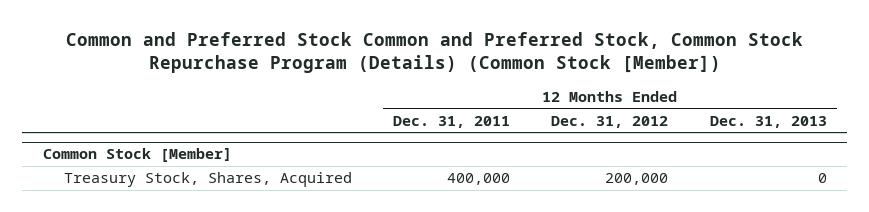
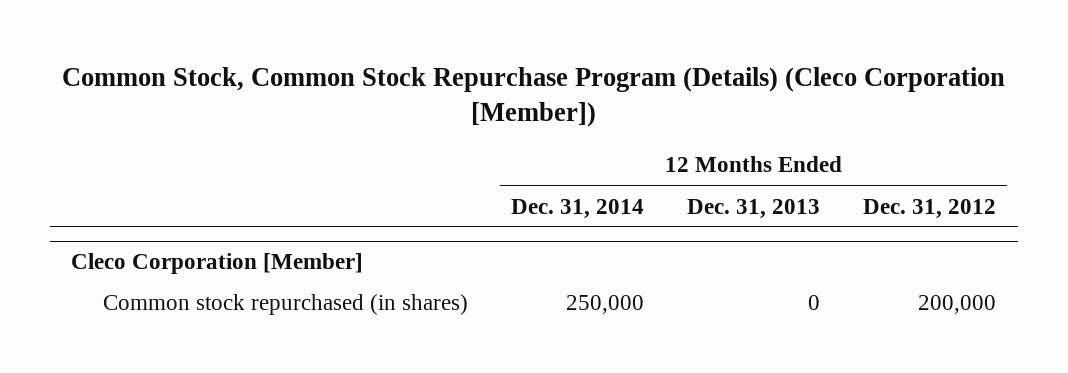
- Common and Preferred Stock Common and Preferred Stock, Common Stock Repurchase Program (Details) (Common Stock [Member])
+ Common Stock, Common Stock Repurchase Program (Details) (Cleco Corporation [Member])
- | 12 Months Ended Dec. 31, 2011 | 12 Months Ended Dec. 31, 2012 | 12 Months Ended Dec. 31, 2013
+ | 12 Months Ended Dec. 31, 2014 | 12 Months Ended Dec. 31, 2013 | 12 Months Ended Dec. 31, 2012
- Common Stock [Member]
- Treasury Stock, Shares, Acquired | 400,000 | 200,000 | 0
+ Cleco Corporation [Member]
+ Common stock repurchased (in shares) | 250,000 | 0 | 200,000

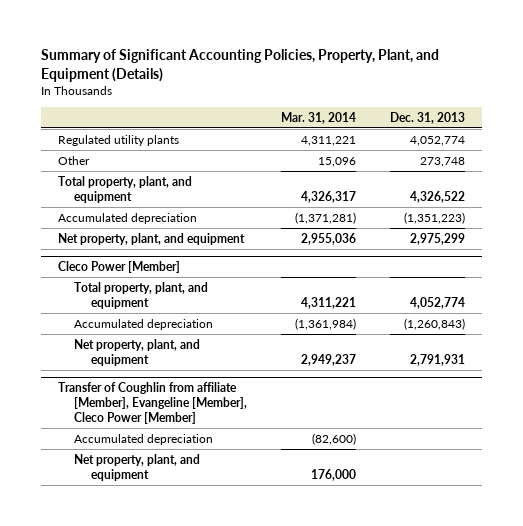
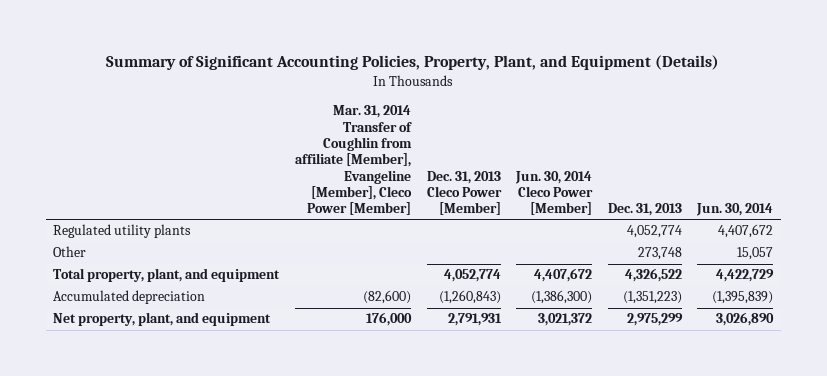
- | Mar. 31, 2014 | Dec. 31, 2013
+ | Mar. 31, 2014 Transfer of Coughlin from affiliate [Member], Evangeline [Member], Cleco Power [Member] | Dec. 31, 2013 Cleco Power [Member] | Jun. 30, 2014 Cleco Power [Member] | Dec. 31, 2013 | Jun. 30, 2014
- Cleco Power [Member]
- Total property, plant, and equipment | 4,311,221 | 4,052,774
- Accumulated depreciation | (1,361,984) | (1,260,843)
- Net property, plant, and equipment | 2,949,237 | 2,791,931
- Transfer of Coughlin from affiliate [Member], Evangeline [Member], Cleco Power [Member]
- Accumulated depreciation | (82,600) |
- Net property, plant, and equipment | 176,000 |

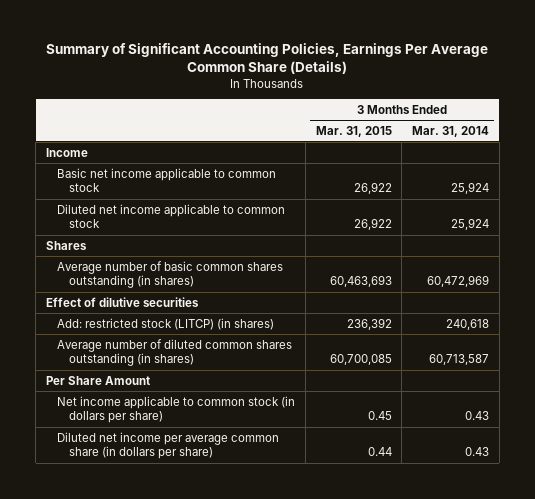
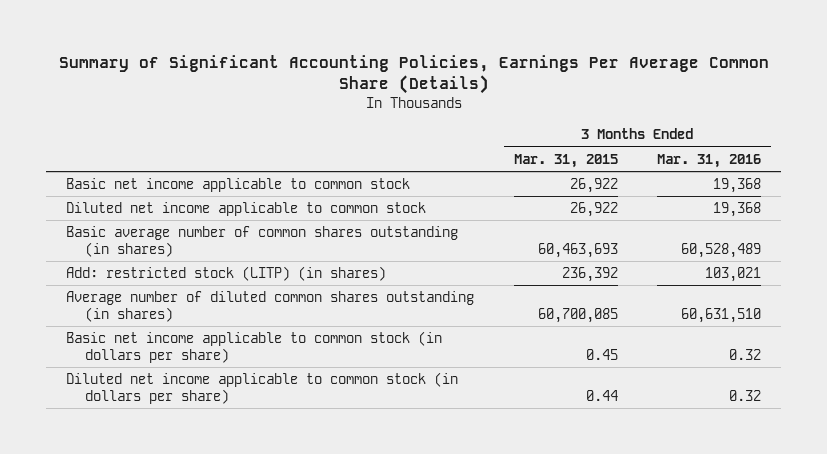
- | 3 Months Ended Mar. 31, 2015 | 3 Months Ended Mar. 31, 2014
+ | 3 Months Ended Mar. 31, 2015 | 3 Months Ended Mar. 31, 2016
- Income
- Shares
- Average number of basic common shares outstanding (in shares) | 60,463,693 | 60,472,969
- Effect of dilutive securities
- Add: restricted stock (LITCP) (in shares) | 236,392 | 240,618
+ Basic average number of common shares outstanding (in shares) | 60,463,693 | 60,528,489
+ Add: restricted stock (LITP) (in shares) | 236,392 | 103,021
- Per Share Amount
- Net income applicable to common stock (in dollars per share) | 0.45 | 0.43
- Diluted net income per average common share (in dollars per share) | 0.44 | 0.43
+ Basic net income applicable to common stock (in dollars per share) | 0.45 | 0.32
+ Diluted net income applicable to common stock (in dollars per share) | 0.44 | 0.32

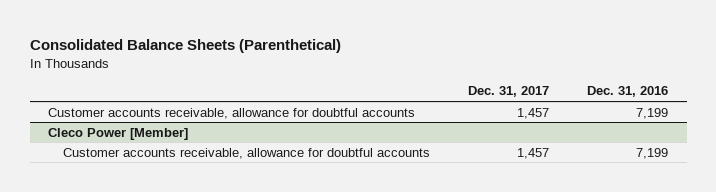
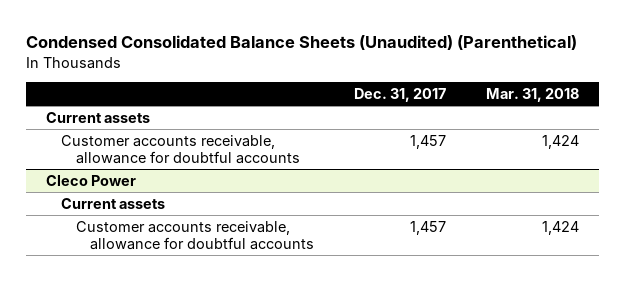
- Consolidated Balance Sheets (Parenthetical)
+ Condensed Consolidated Balance Sheets (Unaudited) (Parenthetical)
- | Dec. 31, 2017 | Dec. 31, 2016
+ | Dec. 31, 2017 | Mar. 31, 2018
+ Current assets
- Cleco Power [Member]
+ Cleco Power
+ Current assets

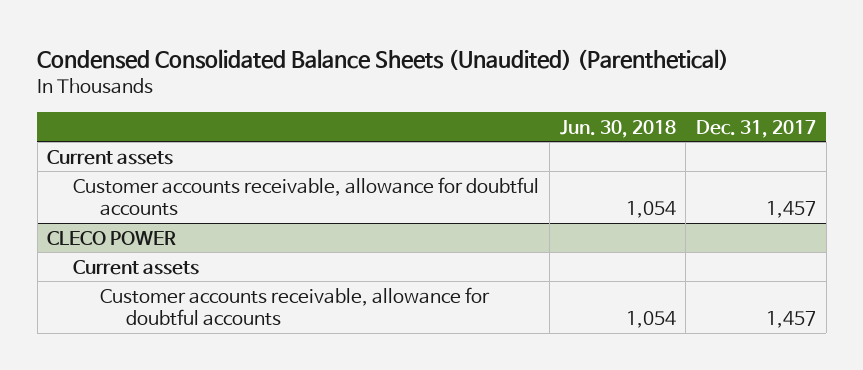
- | Dec. 31, 2017 | Mar. 31, 2018
+ | Jun. 30, 2018 | Dec. 31, 2017
- Cleco Power
+ CLECO POWER

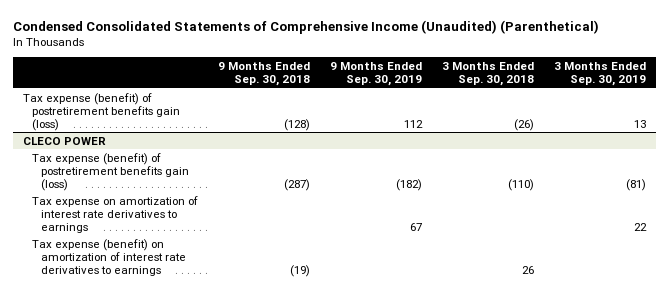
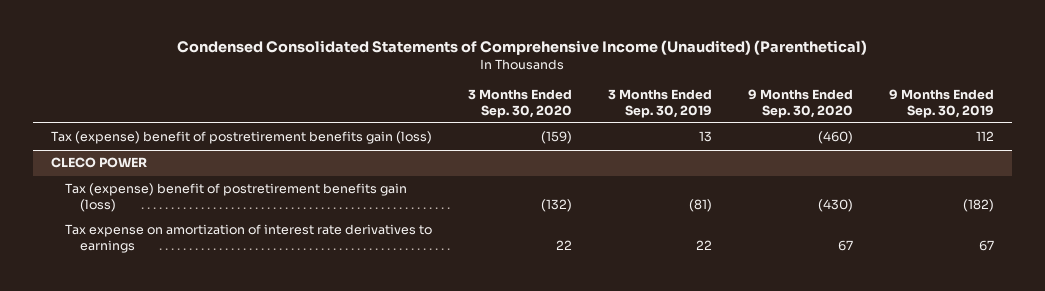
- | 9 Months Ended Sep. 30, 2018 | 9 Months Ended Sep. 30, 2019 | 3 Months Ended Sep. 30, 2018 | 3 Months Ended Sep. 30, 2019
+ | 3 Months Ended Sep. 30, 2020 | 3 Months Ended Sep. 30, 2019 | 9 Months Ended Sep. 30, 2020 | 9 Months Ended Sep. 30, 2019
- Tax expense (benefit) of postretirement benefits gain (loss) | (128) | 112 | (26) | 13
+ Tax (expense) benefit of postretirement benefits gain (loss) | (159) | 13 | (460) | 112
@ CLECO POWER
- Tax expense (benefit) of postretirement benefits gain (loss) | (287) | (182) | (110) | (81)
+ Tax (expense) benefit of postretirement benefits gain (loss) | (132) | (81) | (430) | (182)
- Tax expense (benefit) on amortization of interest rate derivatives to earnings | (19) | | 26 |

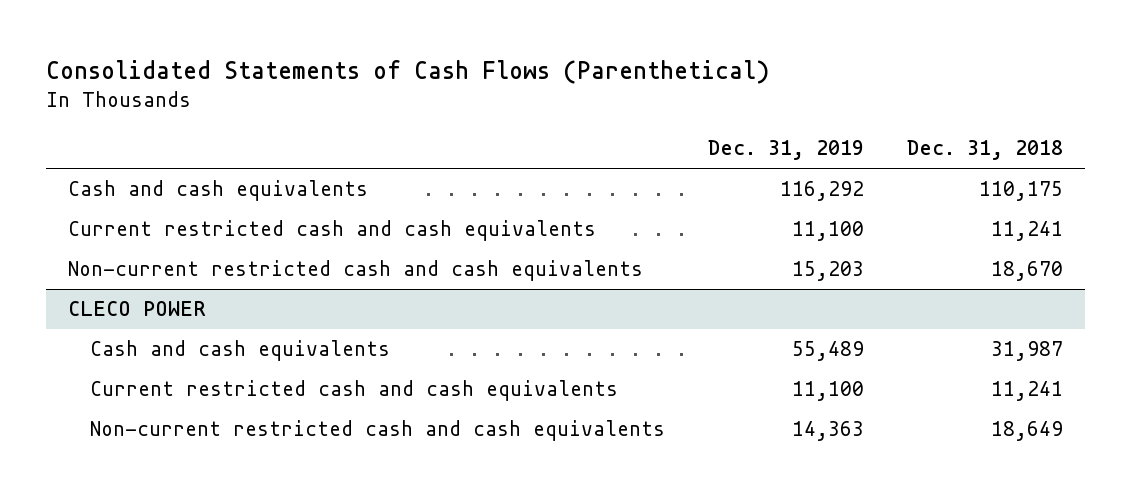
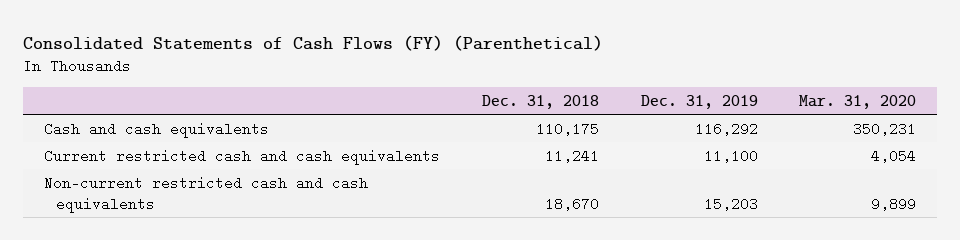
- Consolidated Statements of Cash Flows (Parenthetical)
+ Consolidated Statements of Cash Flows (FY) (Parenthetical)
- | Dec. 31, 2019 | Dec. 31, 2018
+ | Dec. 31, 2018 | Dec. 31, 2019 | Mar. 31, 2020
- CLECO POWER
- Cash and cash equivalents | 55,489 | 31,987
- Current restricted cash and cash equivalents | 11,100 | 11,241
- Non-current restricted cash and cash equivalents | 14,363 | 18,649

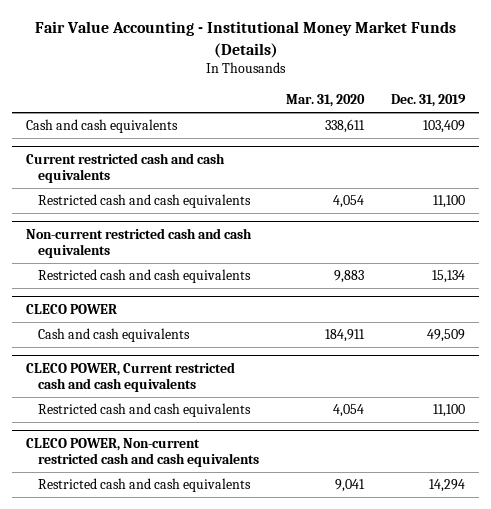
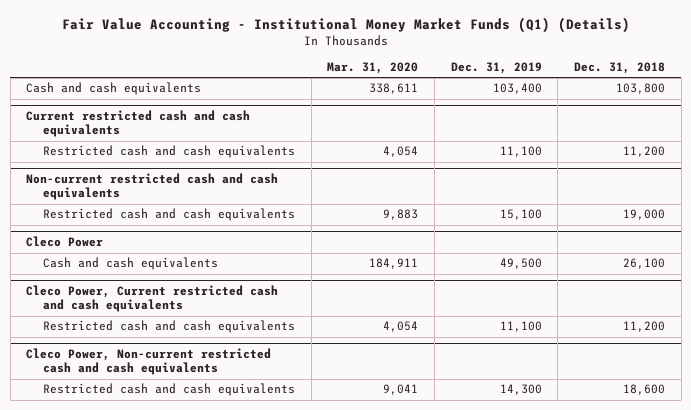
- Fair Value Accounting - Institutional Money Market Funds (Details)
+ Fair Value Accounting - Institutional Money Market Funds (Q1) (Details)
- | Mar. 31, 2020 | Dec. 31, 2019
+ | Mar. 31, 2020 | Dec. 31, 2019 | Dec. 31, 2018
- Cash and cash equivalents | 338,611 | 103,409
+ Cash and cash equivalents | 338,611 | 103,400 | 103,800
@ Non-current restricted cash and cash equivalents
- Restricted cash and cash equivalents | 9,883 | 15,134
- CLECO POWER
- Cash and cash equivalents | 184,911 | 49,509
- CLECO POWER, Current restricted cash and cash equivalents
@ Non-current restricted cash and cash equivalents
+ Restricted cash and cash equivalents | 9,883 | 15,100 | 19,000
+ Cleco Power
+ Cash and cash equivalents | 184,911 | 49,500 | 26,100
+ Cleco Power, Current restricted cash and cash equivalents
- CLECO POWER, Non-current restricted cash and cash equivalents
- Restricted cash and cash equivalents | 9,041 | 14,294
+ Cleco Power, Non-current restricted cash and cash equivalents
+ Restricted cash and cash equivalents | 9,041 | 14,300 | 18,600

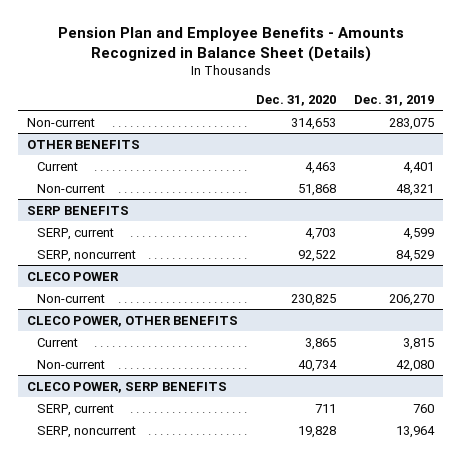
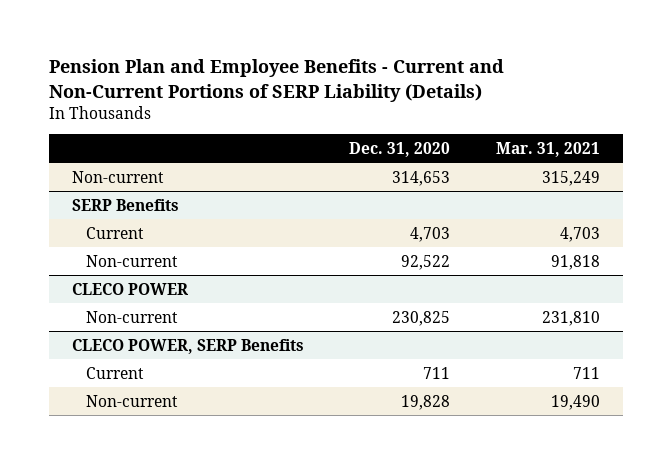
- Pension Plan and Employee Benefits - Amounts Recognized in Balance Sheet (Details)
+ Pension Plan and Employee Benefits - Current and Non-Current Portions of SERP Liability (Details)
- | Dec. 31, 2020 | Dec. 31, 2019
+ | Dec. 31, 2020 | Mar. 31, 2021
- OTHER BENEFITS
- Current | 4,463 | 4,401
- Non-current | 51,868 | 48,321
- SERP BENEFITS
- SERP, current | 4,703 | 4,599
- SERP, noncurrent | 92,522 | 84,529
+ SERP Benefits
+ Current | 4,703 | 4,703
+ Non-current | 92,522 | 91,818
- CLECO POWER, OTHER BENEFITS
- Current | 3,865 | 3,815
- Non-current | 40,734 | 42,080
- CLECO POWER, SERP BENEFITS
- SERP, current | 711 | 760
- SERP, noncurrent | 19,828 | 13,964
+ CLECO POWER, SERP Benefits
+ Current | 711 | 711
+ Non-current | 19,828 | 19,490

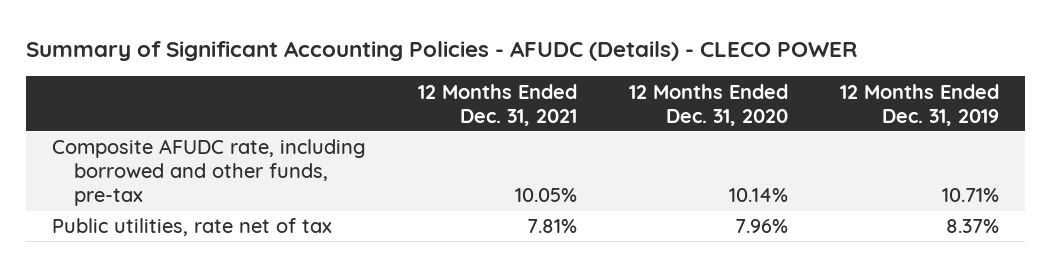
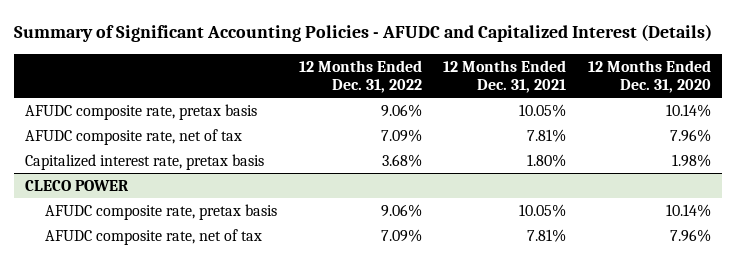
- Summary of Significant Accounting Policies - AFUDC (Details) - CLECO POWER
+ Summary of Significant Accounting Policies - AFUDC and Capitalized Interest (Details)
- | 12 Months Ended Dec. 31, 2021 | 12 Months Ended Dec. 31, 2020 | 12 Months Ended Dec. 31, 2019
+ | 12 Months Ended Dec. 31, 2022 | 12 Months Ended Dec. 31, 2021 | 12 Months Ended Dec. 31, 2020
- Composite AFUDC rate, including borrowed and other funds, pre-tax | 10.05% | 10.14% | 10.71%
- Public utilities, rate net of tax | 7.81% | 7.96% | 8.37%
+ AFUDC composite rate, pretax basis | 9.06% | 10.05% | 10.14%
+ AFUDC composite rate, net of tax | 7.09% | 7.81% | 7.96%
+ Capitalized interest rate, pretax basis | 3.68% | 1.80% | 1.98%
+ CLECO POWER
+ AFUDC composite rate, pretax basis | 9.06% | 10.05% | 10.14%
+ AFUDC composite rate, net of tax | 7.09% | 7.81% | 7.96%

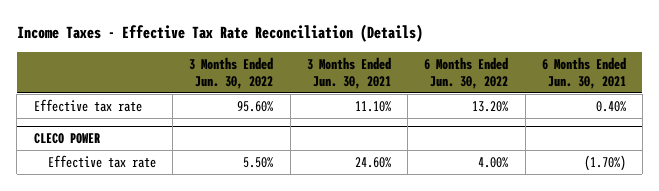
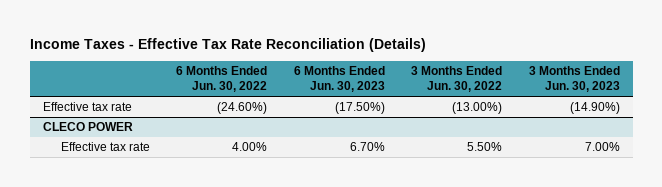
- | 3 Months Ended Jun. 30, 2022 | 3 Months Ended Jun. 30, 2021 | 6 Months Ended Jun. 30, 2022 | 6 Months Ended Jun. 30, 2021
+ | 6 Months Ended Jun. 30, 2022 | 6 Months Ended Jun. 30, 2023 | 3 Months Ended Jun. 30, 2022 | 3 Months Ended Jun. 30, 2023
- Effective tax rate | 95.60% | 11.10% | 13.20% | 0.40%
+ Effective tax rate | (24.60%) | (17.50%) | (13.00%) | (14.90%)

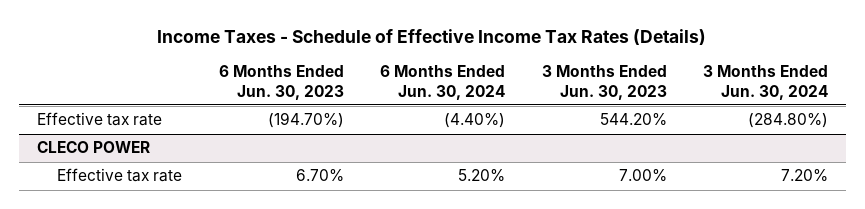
- Income Taxes - Effective Tax Rate Reconciliation (Details)
+ Income Taxes - Schedule of Effective Income Tax Rates (Details)
- | 6 Months Ended Jun. 30, 2022 | 6 Months Ended Jun. 30, 2023 | 3 Months Ended Jun. 30, 2022 | 3 Months Ended Jun. 30, 2023
+ | 6 Months Ended Jun. 30, 2023 | 6 Months Ended Jun. 30, 2024 | 3 Months Ended Jun. 30, 2023 | 3 Months Ended Jun. 30, 2024
- Effective tax rate | (24.60%) | (17.50%) | (13.00%) | (14.90%)
+ Effective tax rate | (194.70%) | (4.40%) | 544.20% | (284.80%)

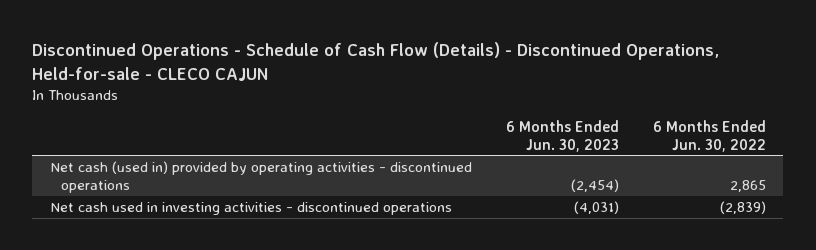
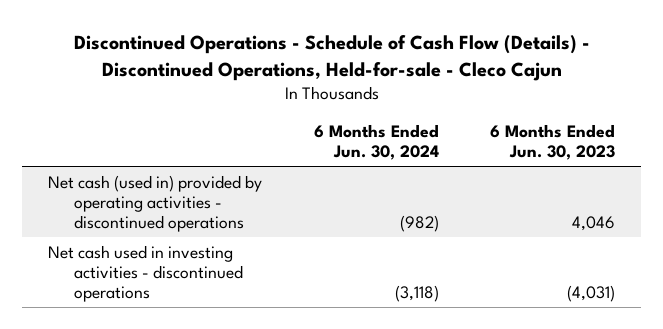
- Discontinued Operations - Schedule of Cash Flow (Details) - Discontinued Operations, Held-for-sale - CLECO CAJUN
+ Discontinued Operations - Schedule of Cash Flow (Details) - Discontinued Operations, Held-for-sale - Cleco Cajun
- | 6 Months Ended Jun. 30, 2023 | 6 Months Ended Jun. 30, 2022
+ | 6 Months Ended Jun. 30, 2024 | 6 Months Ended Jun. 30, 2023
- Net cash (used in) provided by operating activities - discontinued operations | (2,454) | 2,865
+ Net cash (used in) provided by operating activities - discontinued operations | (982) | 4,046

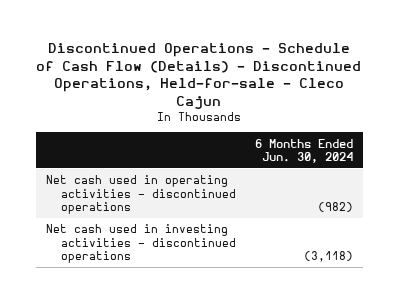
- | 6 Months Ended Jun. 30, 2024 | 6 Months Ended Jun. 30, 2023
+ | 6 Months Ended Jun. 30, 2024
- Net cash (used in) provided by operating activities - discontinued operations | (982) | 4,046
+ Net cash used in operating activities - discontinued operations | (982)

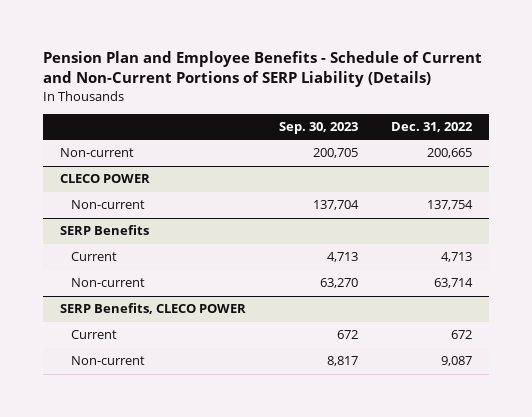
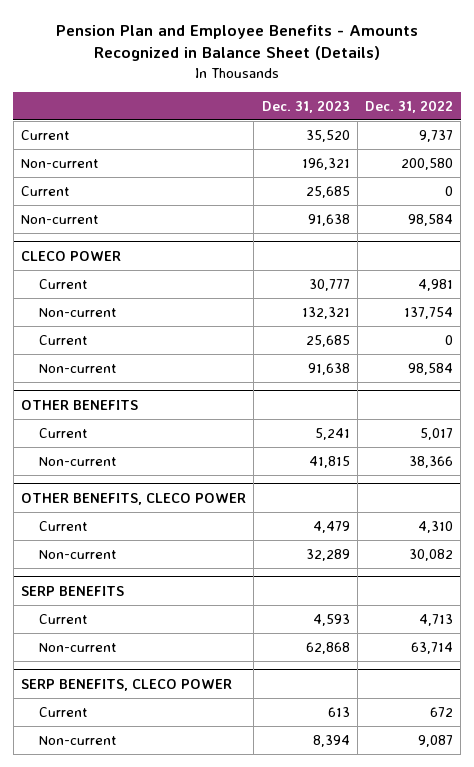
- Pension Plan and Employee Benefits - Schedule of Current and Non-Current Portions of SERP Liability (Details)
+ Pension Plan and Employee Benefits - Amounts Recognized in Balance Sheet (Details)
- | Sep. 30, 2023 | Dec. 31, 2022
+ | Dec. 31, 2023 | Dec. 31, 2022
- Non-current | 200,705 | 200,665
+ Current | 35,520 | 9,737
+ Non-current | 196,321 | 200,580
+ Current | 25,685 | 0
+ Non-current | 91,638 | 98,584
@ CLECO POWER
+ Current | 30,777 | 4,981
- SERP Benefits
@ CLECO POWER
+ Current | 25,685 | 0
+ Non-current | 91,638 | 98,584
+ OTHER BENEFITS
+ Current | 5,241 | 5,017
+ Non-current | 41,815 | 38,366
+ OTHER BENEFITS, CLECO POWER
+ Current | 4,479 | 4,310
+ Non-current | 32,289 | 30,082
+ SERP BENEFITS
- SERP Benefits, CLECO POWER
+ SERP BENEFITS, CLECO POWER

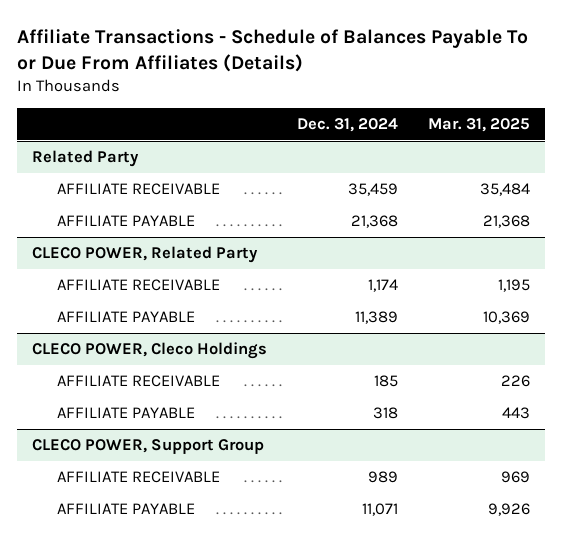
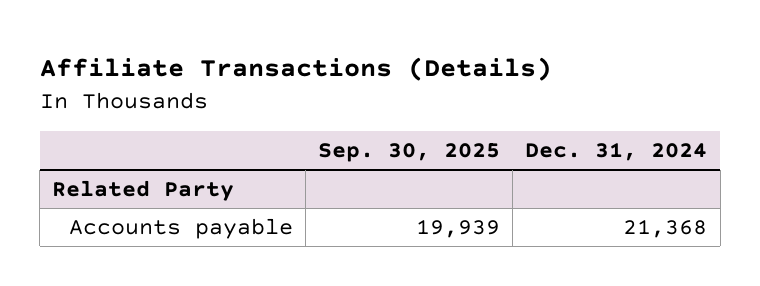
- Affiliate Transactions - Schedule of Balances Payable To or Due From Affiliates (Details)
+ Affiliate Transactions (Details)
- | Dec. 31, 2024 | Mar. 31, 2025
+ | Sep. 30, 2025 | Dec. 31, 2024
@ Related Party
- AFFILIATE RECEIVABLE | 35,459 | 35,484
- AFFILIATE PAYABLE | 21,368 | 21,368
- CLECO POWER, Related Party
- AFFILIATE RECEIVABLE | 1,174 | 1,195
- AFFILIATE PAYABLE | 11,389 | 10,369
- CLECO POWER, Cleco Holdings
- AFFILIATE RECEIVABLE | 185 | 226
- AFFILIATE PAYABLE | 318 | 443
- CLECO POWER, Support Group
- AFFILIATE RECEIVABLE | 989 | 969
- AFFILIATE PAYABLE | 11,071 | 9,926
@ Related Party
+ Accounts payable | 19,939 | 21,368

